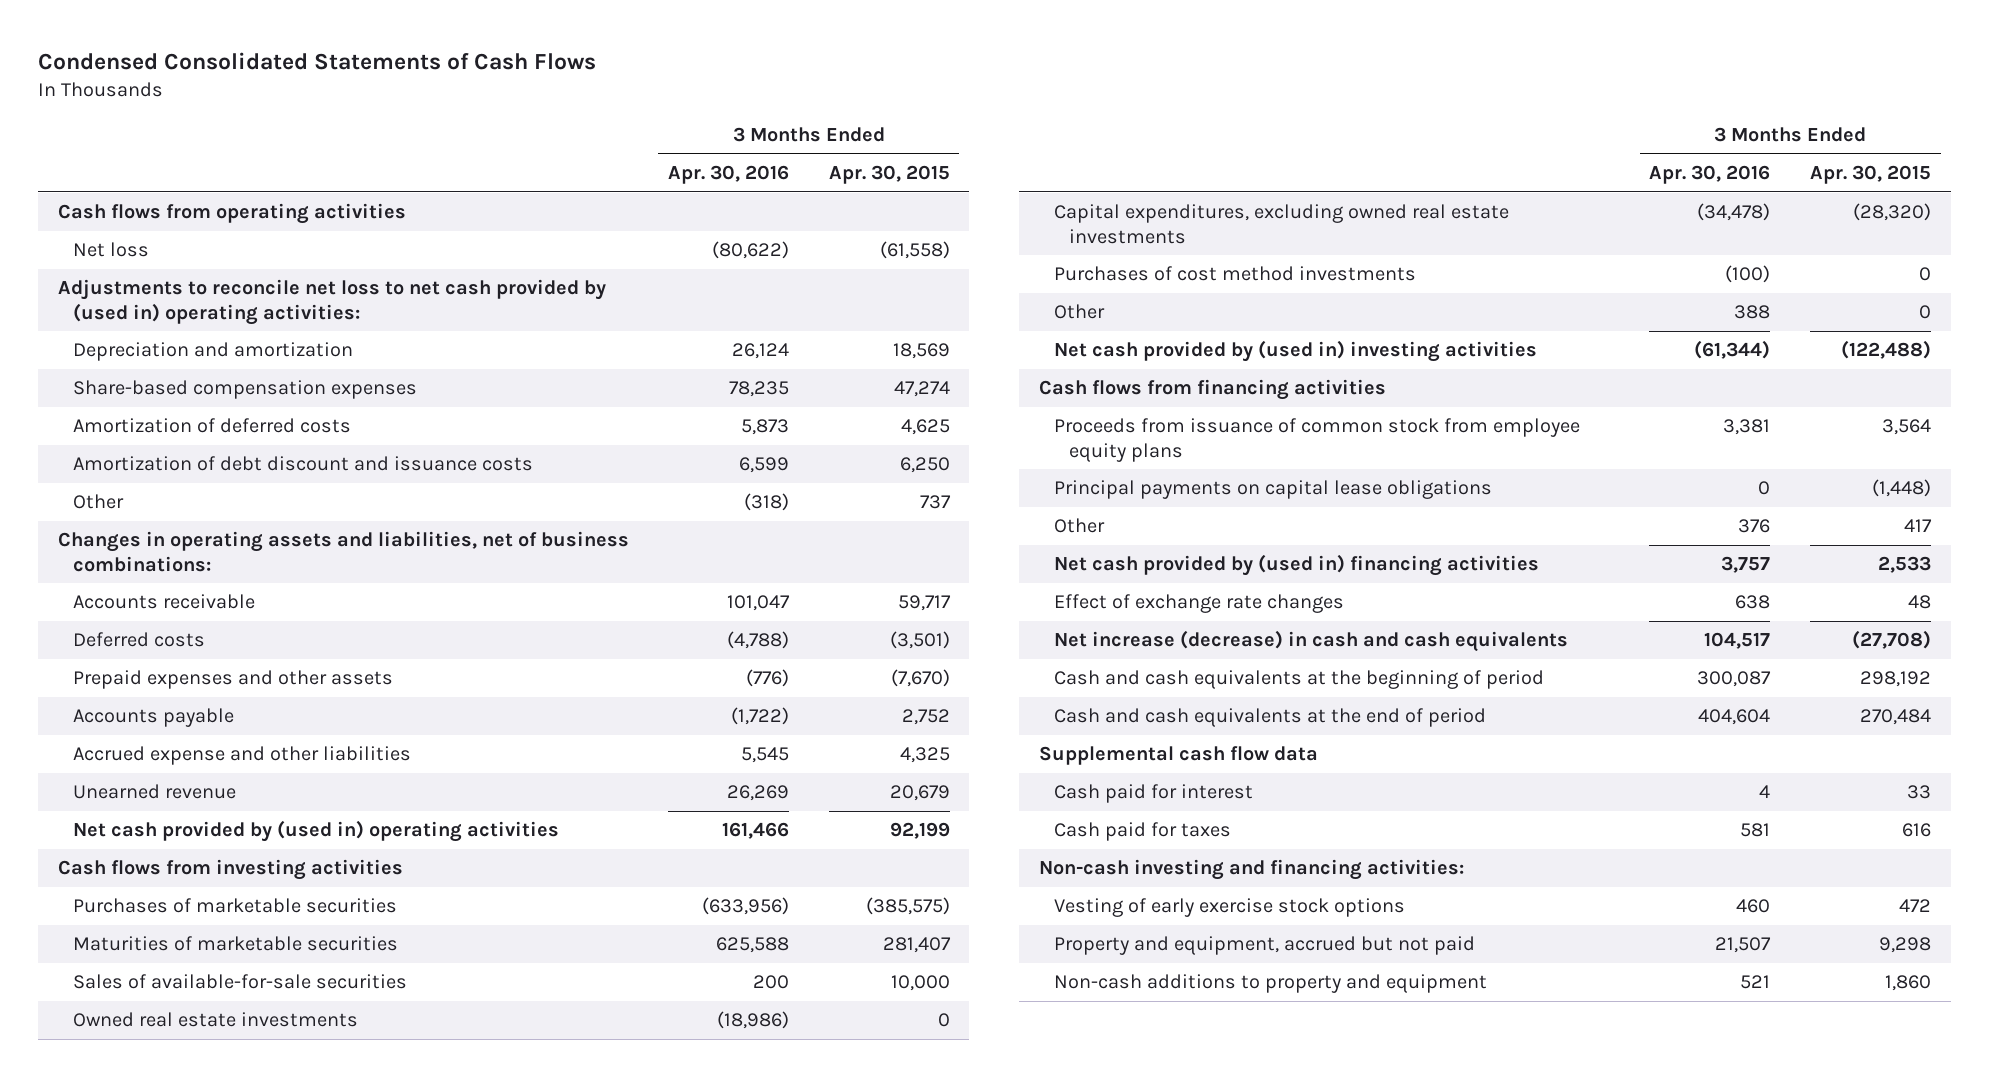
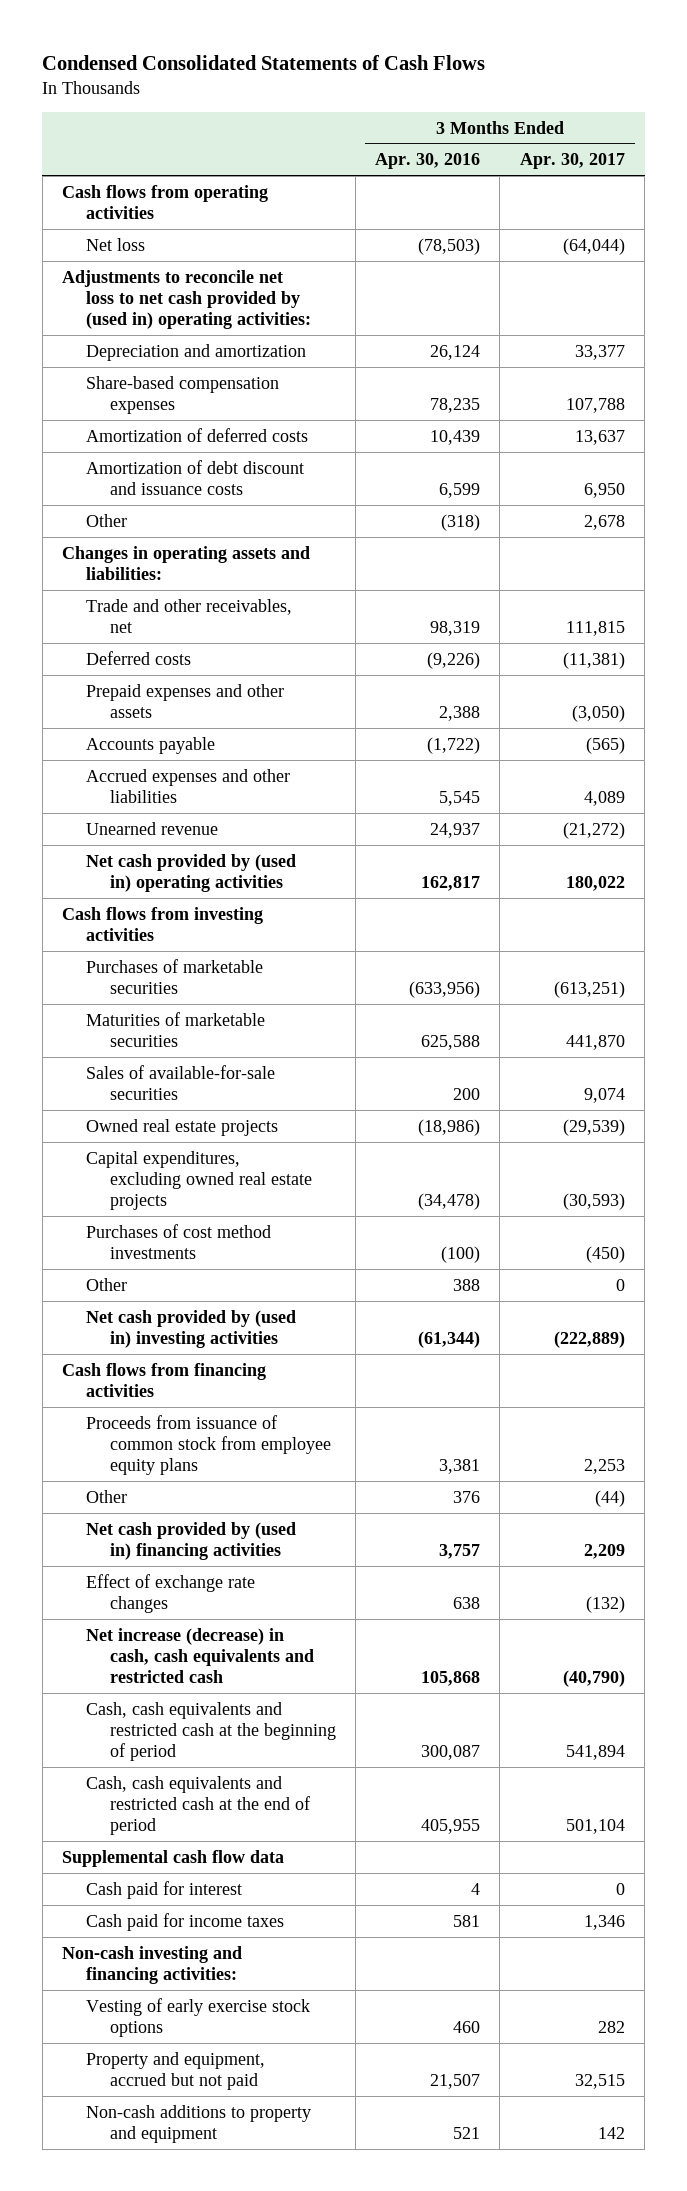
- | 3 Months Ended Apr. 30, 2016 | 3 Months Ended Apr. 30, 2015
+ | 3 Months Ended Apr. 30, 2016 | 3 Months Ended Apr. 30, 2017
- Net loss | (80,622) | (61,558)
+ Net loss | (78,503) | (64,044)
- Amortization of deferred costs | 5,873 | 4,625
+ Amortization of deferred costs | 10,439 | 13,637
- Changes in operating assets and liabilities, net of business combinations:
- Accounts receivable | 101,047 | 59,717
- Deferred costs | (4,788) | (3,501)
- Prepaid expenses and other assets | (776) | (7,670)
+ Changes in operating assets and liabilities:
+ Trade and other receivables, net | 98,319 | 111,815
+ Deferred costs | (9,226) | (11,381)
+ Prepaid expenses and other assets | 2,388 | (3,050)
- Accrued expense and other liabilities | 5,545 | 4,325
- Unearned revenue | 26,269 | 20,679
- Net cash provided by (used in) operating activities | 161,466 | 92,199
+ Accrued expenses and other liabilities | 5,545 | 4,089
+ Unearned revenue | 24,937 | (21,272)
+ Net cash provided by (used in) operating activities | 162,817 | 180,022
- Owned real estate investments | (18,986) | 0
- Capital expenditures, excluding owned real estate investments | (34,478) | (28,320)
+ Owned real estate projects | (18,986) | (29,539)
+ Capital expenditures, excluding owned real estate projects | (34,478) | (30,593)
- Principal payments on capital lease obligations | 0 | (1,448)
- Net increase (decrease) in cash and cash equivalents | 104,517 | (27,708)
- Cash and cash equivalents at the beginning of period | 300,087 | 298,192
- Cash and cash equivalents at the end of period | 404,604 | 270,484
+ Net increase (decrease) in cash, cash equivalents and restricted cash | 105,868 | (40,790)
+ Cash, cash equivalents and restricted cash at the beginning of period | 300,087 | 541,894
+ Cash, cash equivalents and restricted cash at the end of period | 405,955 | 501,104
- Cash paid for taxes | 581 | 616
+ Cash paid for income taxes | 581 | 1,346

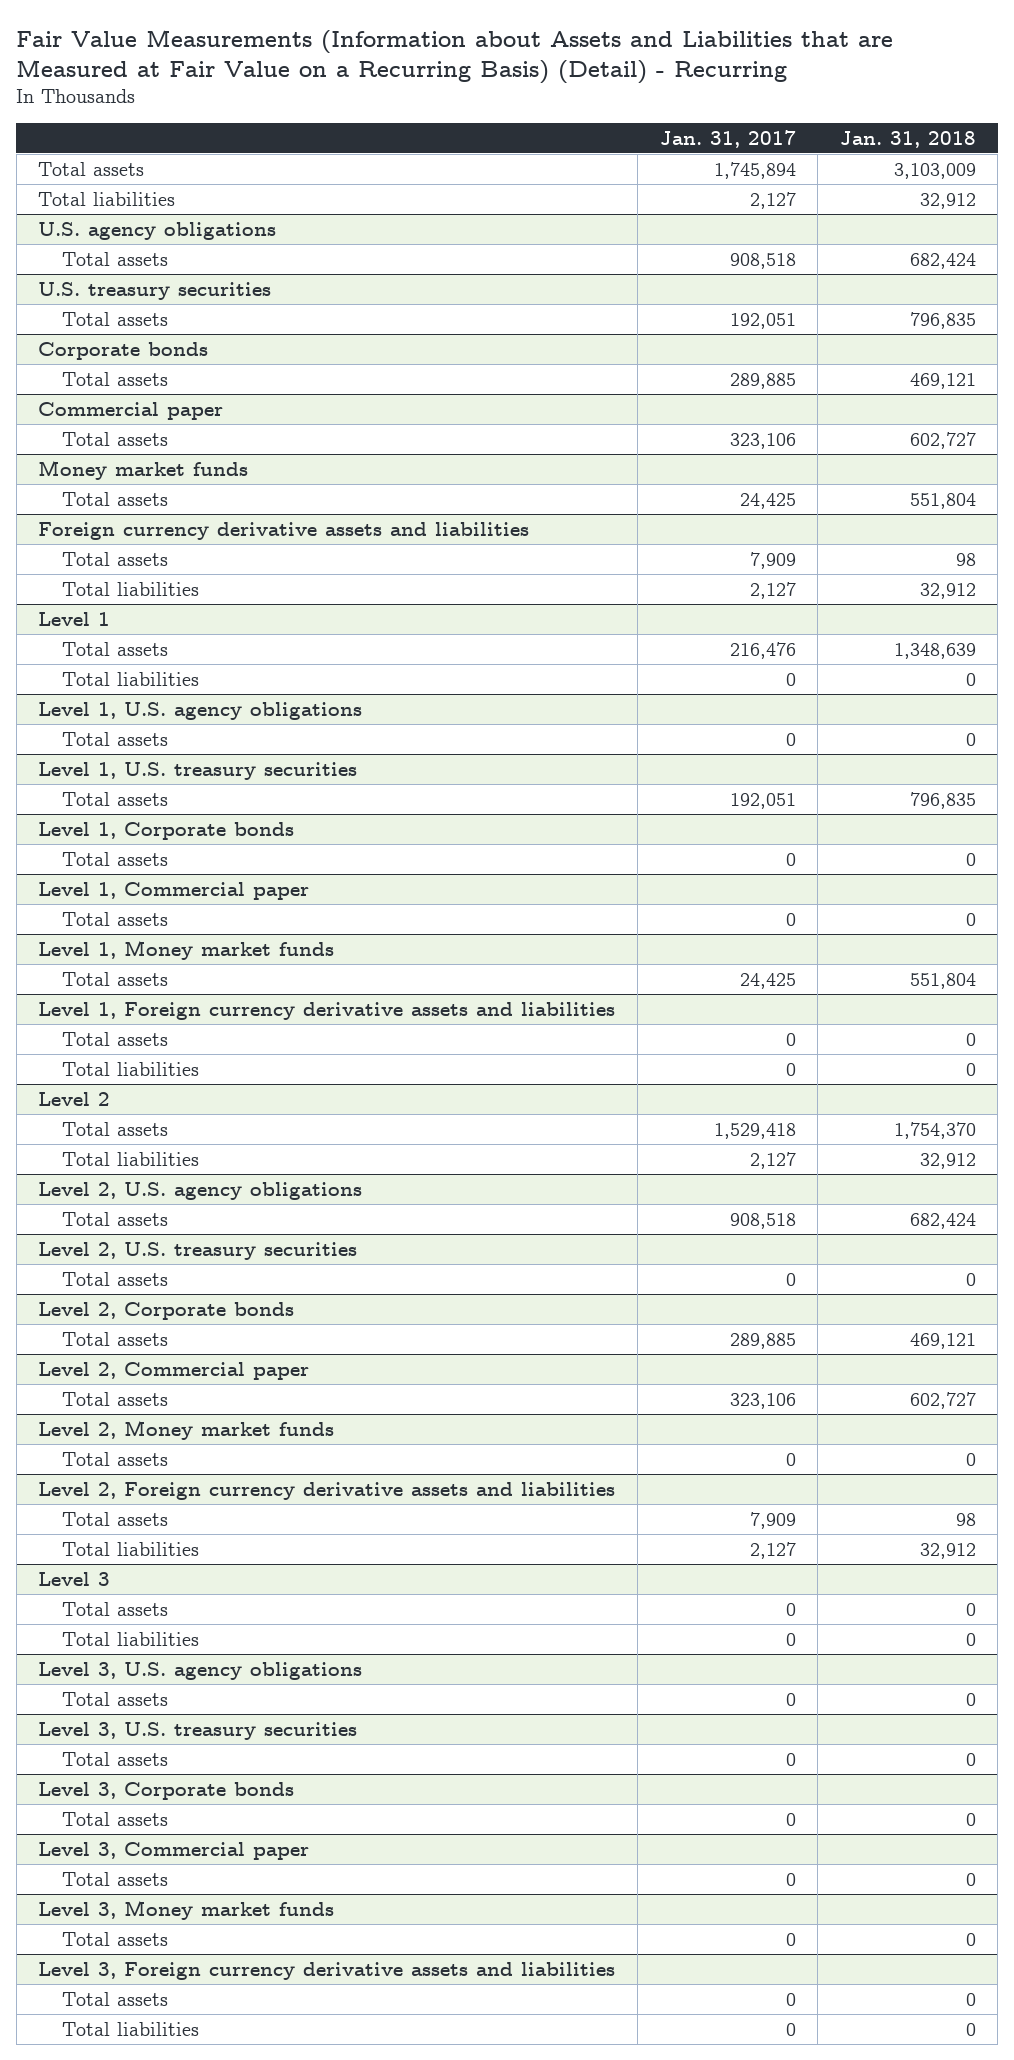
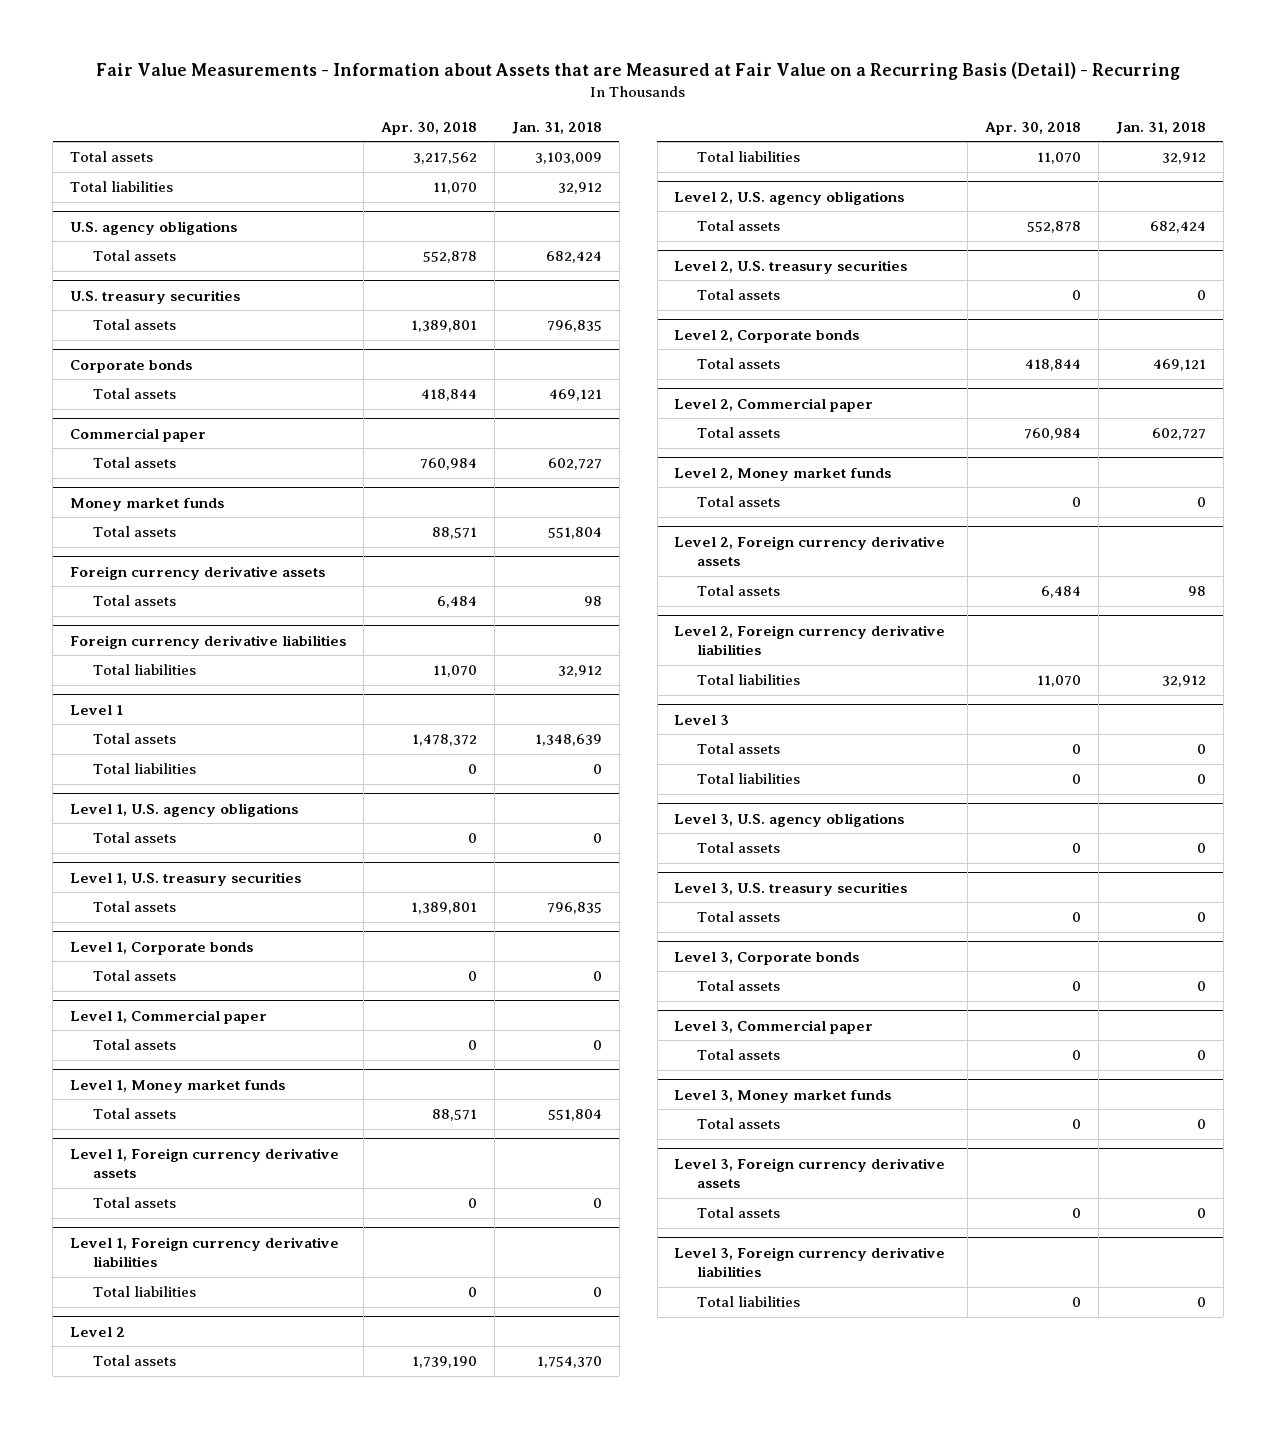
- Fair Value Measurements (Information about Assets and Liabilities that are Measured at Fair Value on a Recurring Basis) (Detail) - Recurring
+ Fair Value Measurements - Information about Assets that are Measured at Fair Value on a Recurring Basis (Detail) - Recurring
- | Jan. 31, 2017 | Jan. 31, 2018
+ | Apr. 30, 2018 | Jan. 31, 2018
- Foreign currency derivative assets and liabilities
+ Foreign currency derivative assets
+ Foreign currency derivative liabilities
- Level 1, Foreign currency derivative assets and liabilities
+ Level 1, Foreign currency derivative assets
+ Level 1, Foreign currency derivative liabilities
- Level 2, Foreign currency derivative assets and liabilities
+ Level 2, Foreign currency derivative assets
+ Level 2, Foreign currency derivative liabilities
- Level 3, Foreign currency derivative assets and liabilities
+ Level 3, Foreign currency derivative assets
+ Level 3, Foreign currency derivative liabilities

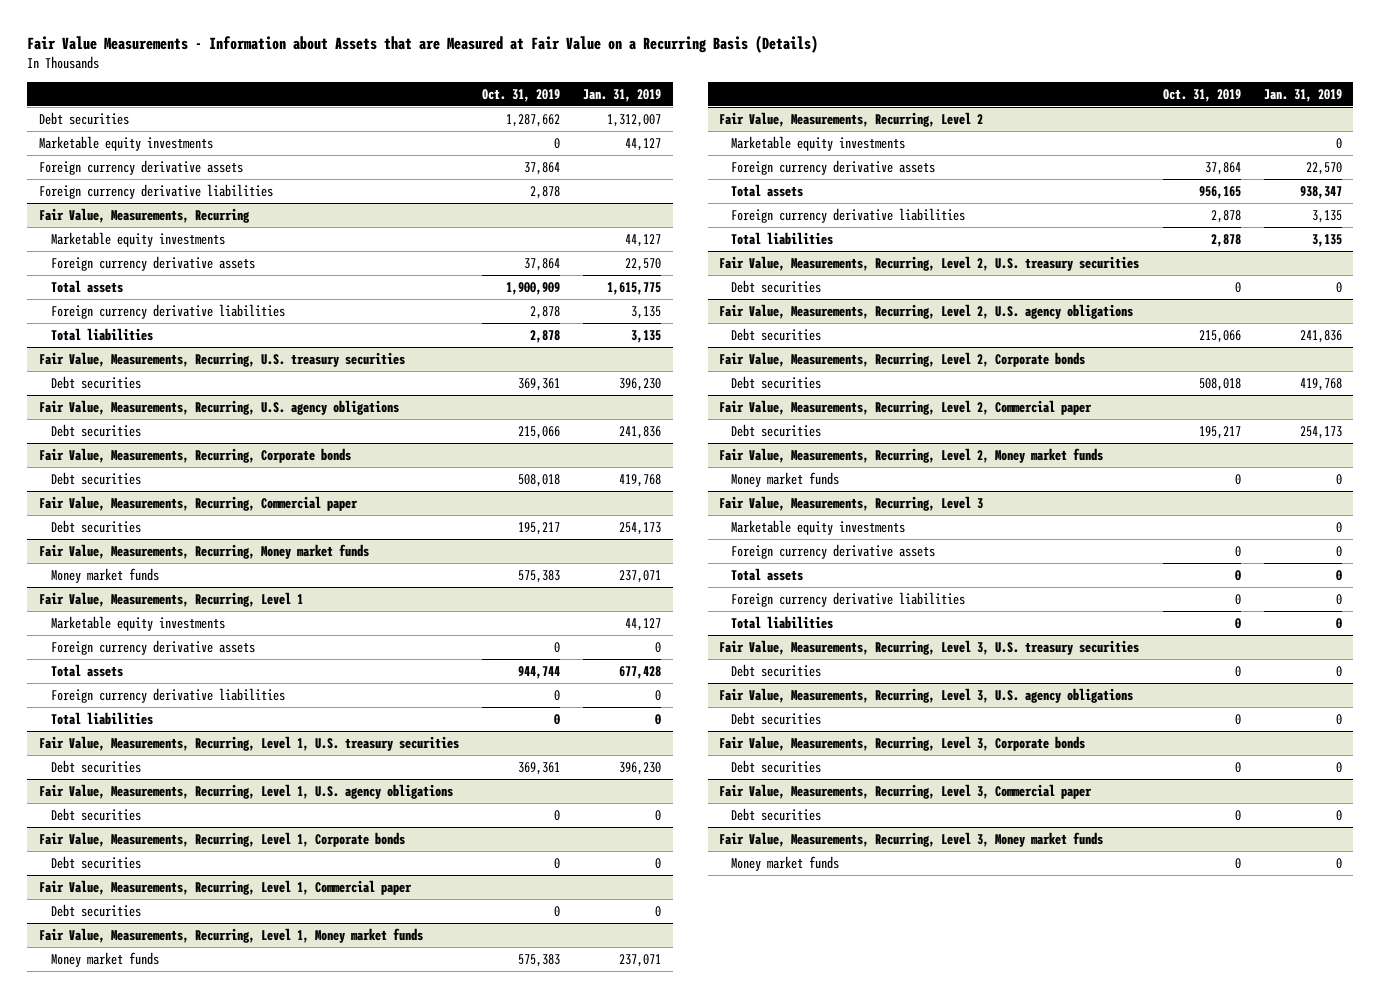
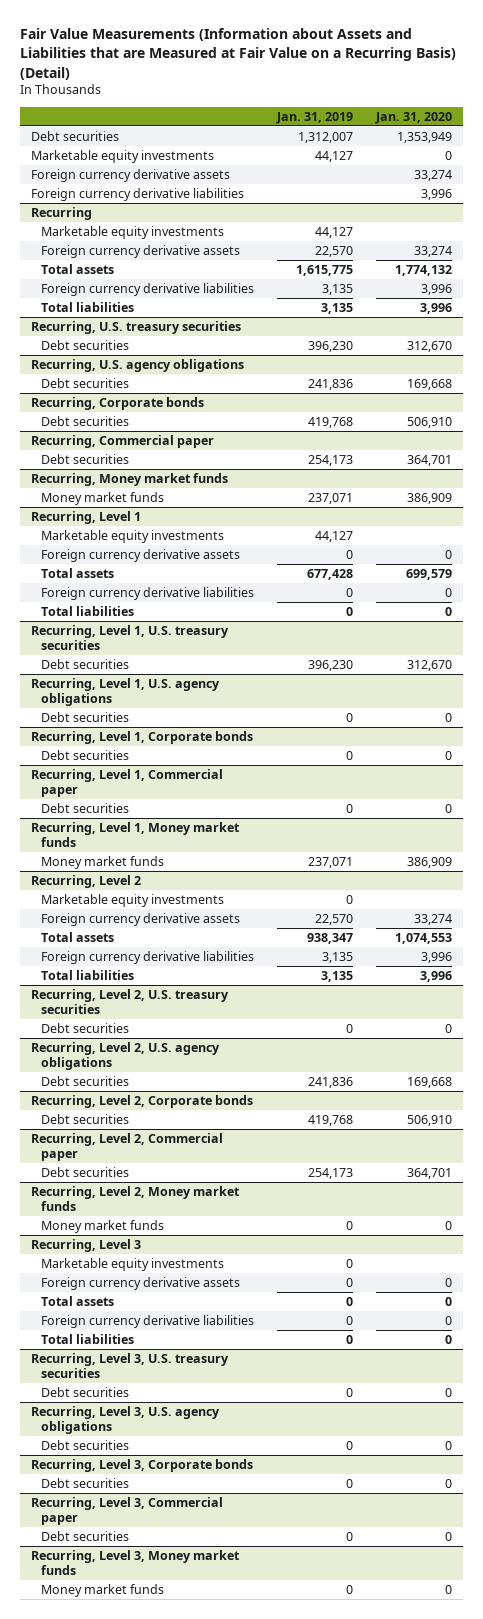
- Fair Value Measurements - Information about Assets that are Measured at Fair Value on a Recurring Basis (Details)
+ Fair Value Measurements (Information about Assets and Liabilities that are Measured at Fair Value on a Recurring Basis) (Detail)
- | Oct. 31, 2019 | Jan. 31, 2019
+ | Jan. 31, 2019 | Jan. 31, 2020
- Fair Value, Measurements, Recurring
+ Recurring
- Fair Value, Measurements, Recurring, U.S. treasury securities
+ Recurring, U.S. treasury securities
- Fair Value, Measurements, Recurring, U.S. agency obligations
+ Recurring, U.S. agency obligations
- Fair Value, Measurements, Recurring, Corporate bonds
+ Recurring, Corporate bonds
- Fair Value, Measurements, Recurring, Commercial paper
+ Recurring, Commercial paper
- Fair Value, Measurements, Recurring, Money market funds
+ Recurring, Money market funds
- Fair Value, Measurements, Recurring, Level 1
+ Recurring, Level 1
- Fair Value, Measurements, Recurring, Level 1, U.S. treasury securities
+ Recurring, Level 1, U.S. treasury securities
- Fair Value, Measurements, Recurring, Level 1, U.S. agency obligations
+ Recurring, Level 1, U.S. agency obligations
- Fair Value, Measurements, Recurring, Level 1, Corporate bonds
+ Recurring, Level 1, Corporate bonds
- Fair Value, Measurements, Recurring, Level 1, Commercial paper
+ Recurring, Level 1, Commercial paper
- Fair Value, Measurements, Recurring, Level 1, Money market funds
+ Recurring, Level 1, Money market funds
- Fair Value, Measurements, Recurring, Level 2
+ Recurring, Level 2
- Fair Value, Measurements, Recurring, Level 2, U.S. treasury securities
+ Recurring, Level 2, U.S. treasury securities
- Fair Value, Measurements, Recurring, Level 2, U.S. agency obligations
+ Recurring, Level 2, U.S. agency obligations
- Fair Value, Measurements, Recurring, Level 2, Corporate bonds
+ Recurring, Level 2, Corporate bonds
- Fair Value, Measurements, Recurring, Level 2, Commercial paper
+ Recurring, Level 2, Commercial paper
- Fair Value, Measurements, Recurring, Level 2, Money market funds
+ Recurring, Level 2, Money market funds
- Fair Value, Measurements, Recurring, Level 3
+ Recurring, Level 3
- Fair Value, Measurements, Recurring, Level 3, U.S. treasury securities
+ Recurring, Level 3, U.S. treasury securities
- Fair Value, Measurements, Recurring, Level 3, U.S. agency obligations
+ Recurring, Level 3, U.S. agency obligations
- Fair Value, Measurements, Recurring, Level 3, Corporate bonds
+ Recurring, Level 3, Corporate bonds
- Fair Value, Measurements, Recurring, Level 3, Commercial paper
+ Recurring, Level 3, Commercial paper
- Fair Value, Measurements, Recurring, Level 3, Money market funds
+ Recurring, Level 3, Money market funds

